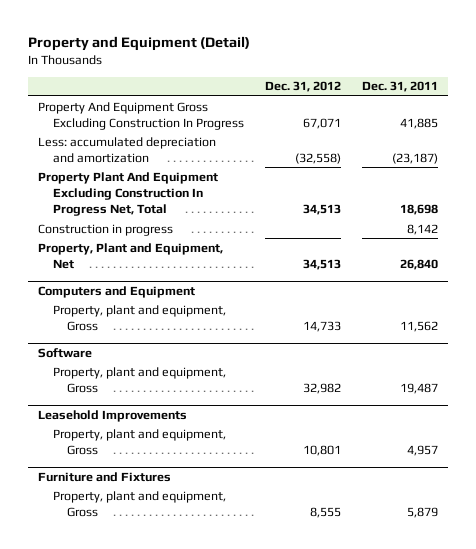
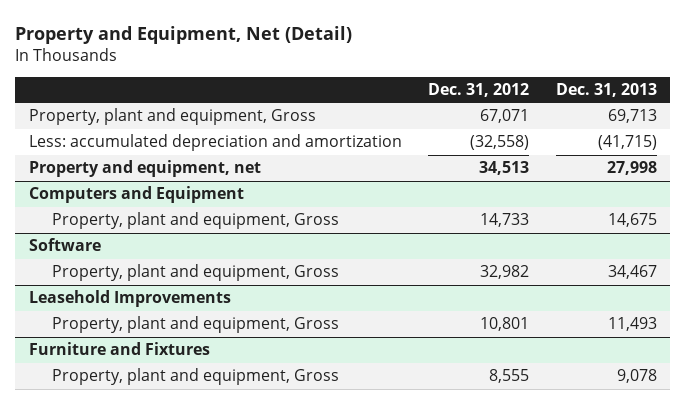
- Property and Equipment (Detail)
+ Property and Equipment, Net (Detail)
- | Dec. 31, 2012 | Dec. 31, 2011
+ | Dec. 31, 2012 | Dec. 31, 2013
- Property And Equipment Gross Excluding Construction In Progress | 67,071 | 41,885
+ Property, plant and equipment, Gross | 67,071 | 69,713
- Property Plant And Equipment Excluding Construction In Progress Net, Total | 34,513 | 18,698
- Construction in progress | | 8,142
- Property, Plant and Equipment, Net | 34,513 | 26,840
+ Property and equipment, net | 34,513 | 27,998

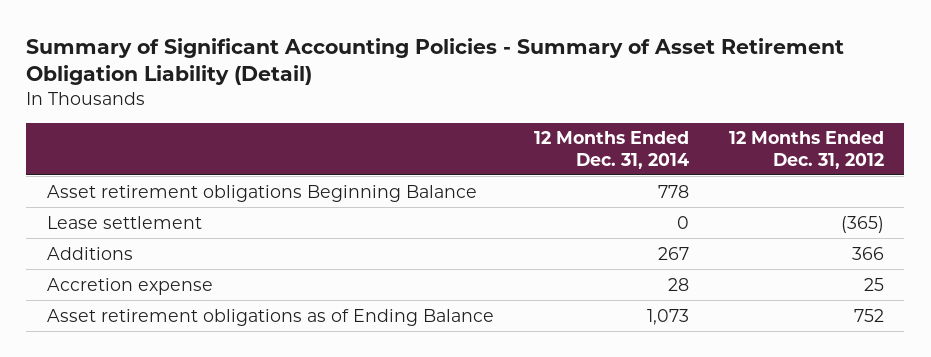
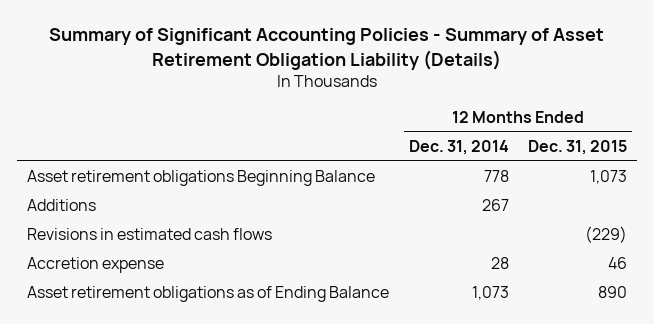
- Summary of Significant Accounting Policies - Summary of Asset Retirement Obligation Liability (Detail)
+ Summary of Significant Accounting Policies - Summary of Asset Retirement Obligation Liability (Details)
- | 12 Months Ended Dec. 31, 2014 | 12 Months Ended Dec. 31, 2012
+ | 12 Months Ended Dec. 31, 2014 | 12 Months Ended Dec. 31, 2015
- Lease settlement | 0 | (365)
+ Revisions in estimated cash flows | | (229)

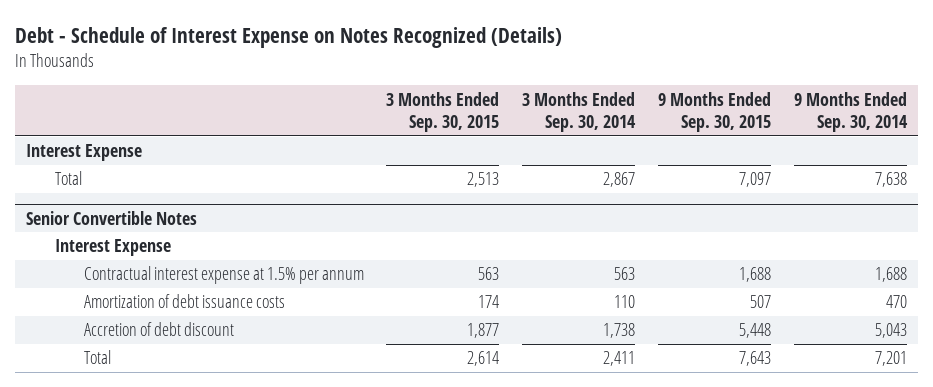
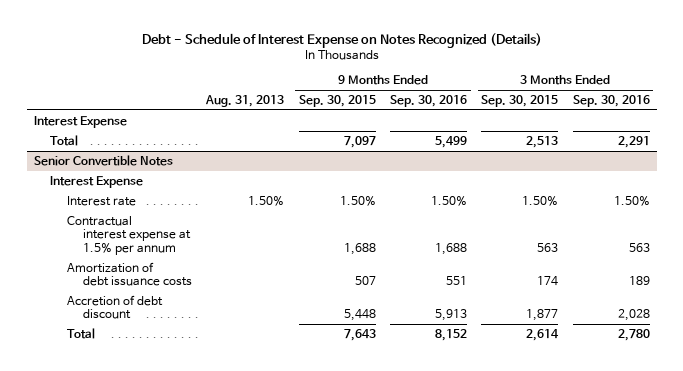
- | 3 Months Ended Sep. 30, 2015 | 3 Months Ended Sep. 30, 2014 | 9 Months Ended Sep. 30, 2015 | 9 Months Ended Sep. 30, 2014
+ | Aug. 31, 2013 | 9 Months Ended Sep. 30, 2015 | 9 Months Ended Sep. 30, 2016 | 3 Months Ended Sep. 30, 2015 | 3 Months Ended Sep. 30, 2016
@ Senior Convertible Notes
+ Interest rate | 1.50% | 1.50% | 1.50% | 1.50% | 1.50%

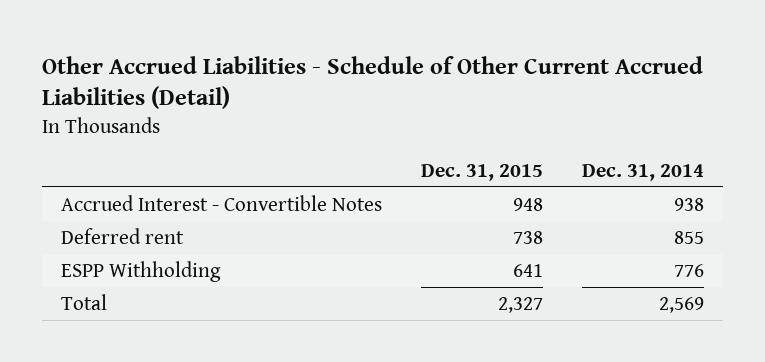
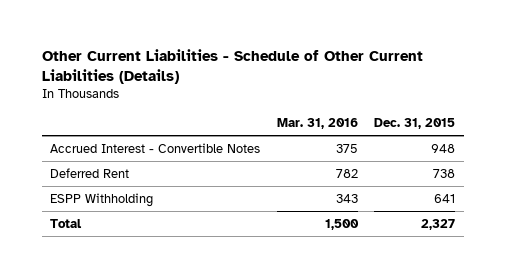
- Other Accrued Liabilities - Schedule of Other Current Accrued Liabilities (Detail)
+ Other Current Liabilities - Schedule of Other Current Liabilities (Details)
- | Dec. 31, 2015 | Dec. 31, 2014
+ | Mar. 31, 2016 | Dec. 31, 2015
- Deferred rent | 738 | 855
+ Deferred Rent | 782 | 738

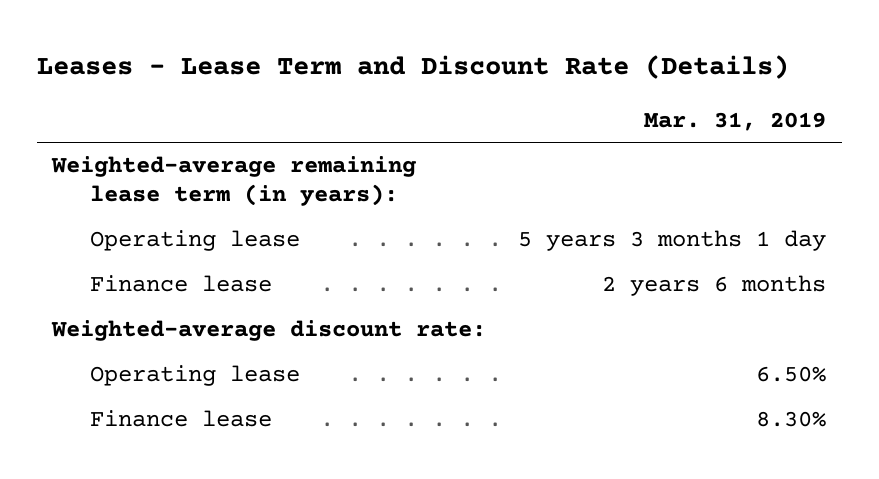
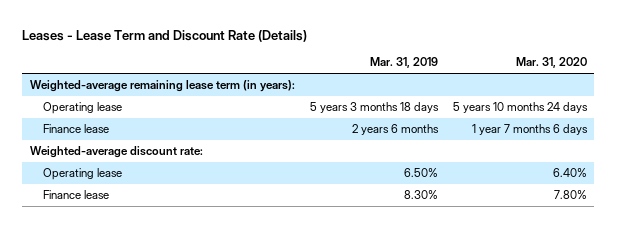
- | Mar. 31, 2019
+ | Mar. 31, 2019 | Mar. 31, 2020
- Operating lease | 5 years 3 months 1 day
+ Operating lease | 5 years 3 months 18 days | 5 years 10 months 24 days

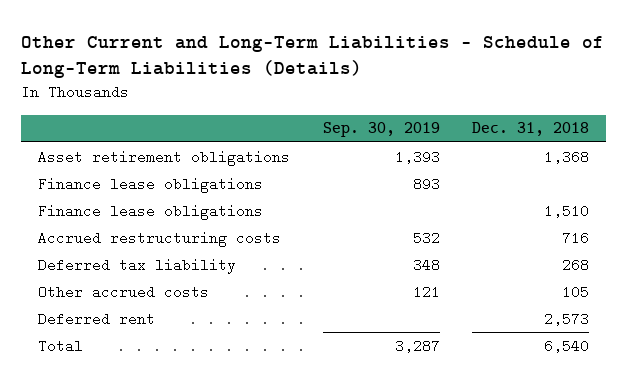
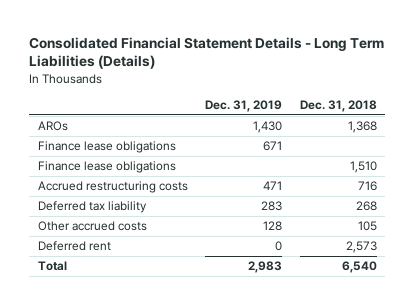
- Other Current and Long-Term Liabilities - Schedule of Long-Term Liabilities (Details)
+ Consolidated Financial Statement Details - Long Term Liabilities (Details)
- | Sep. 30, 2019 | Dec. 31, 2018
+ | Dec. 31, 2019 | Dec. 31, 2018
- Asset retirement obligations | 1,393 | 1,368
+ AROs | 1,430 | 1,368

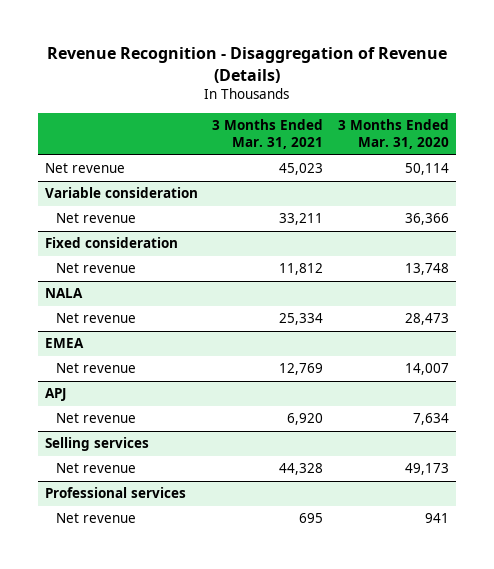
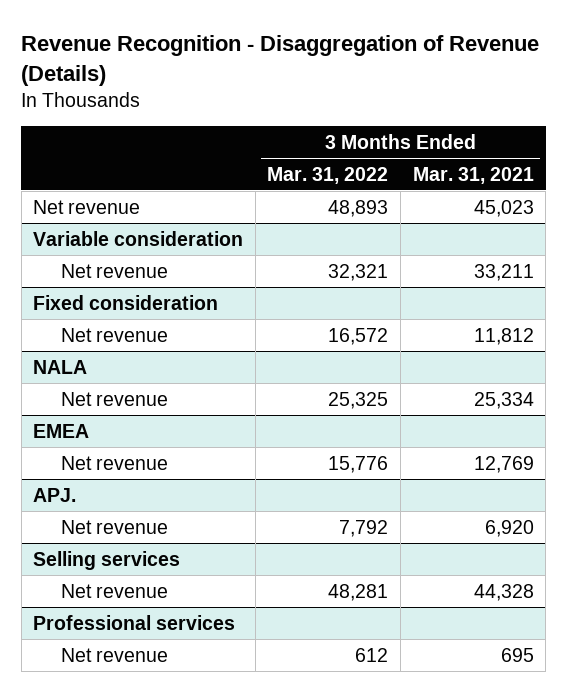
- | 3 Months Ended Mar. 31, 2021 | 3 Months Ended Mar. 31, 2020
+ | 3 Months Ended Mar. 31, 2022 | 3 Months Ended Mar. 31, 2021
- APJ
+ APJ.

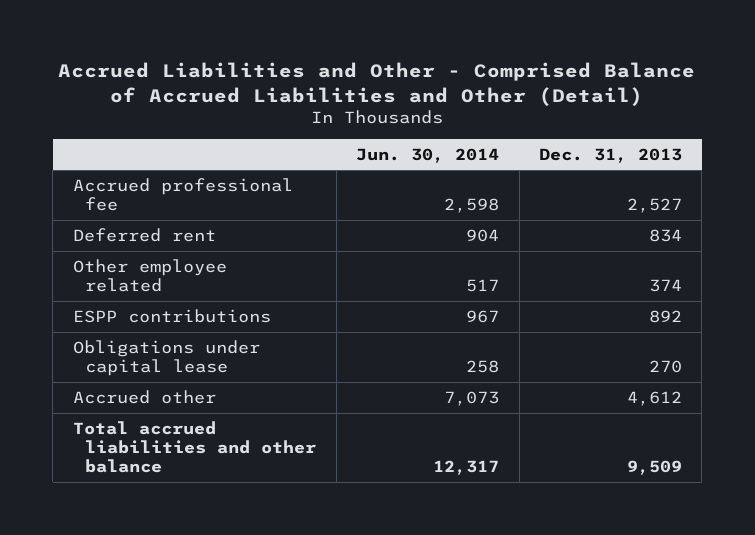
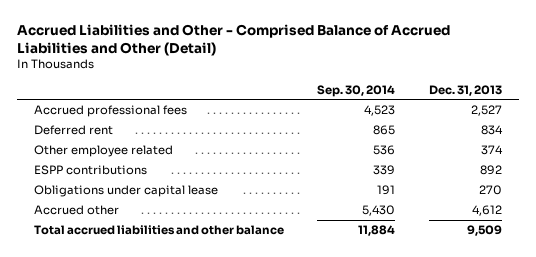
- | Jun. 30, 2014 | Dec. 31, 2013
+ | Sep. 30, 2014 | Dec. 31, 2013
- Accrued professional fee | 2,598 | 2,527
+ Accrued professional fees | 4,523 | 2,527

